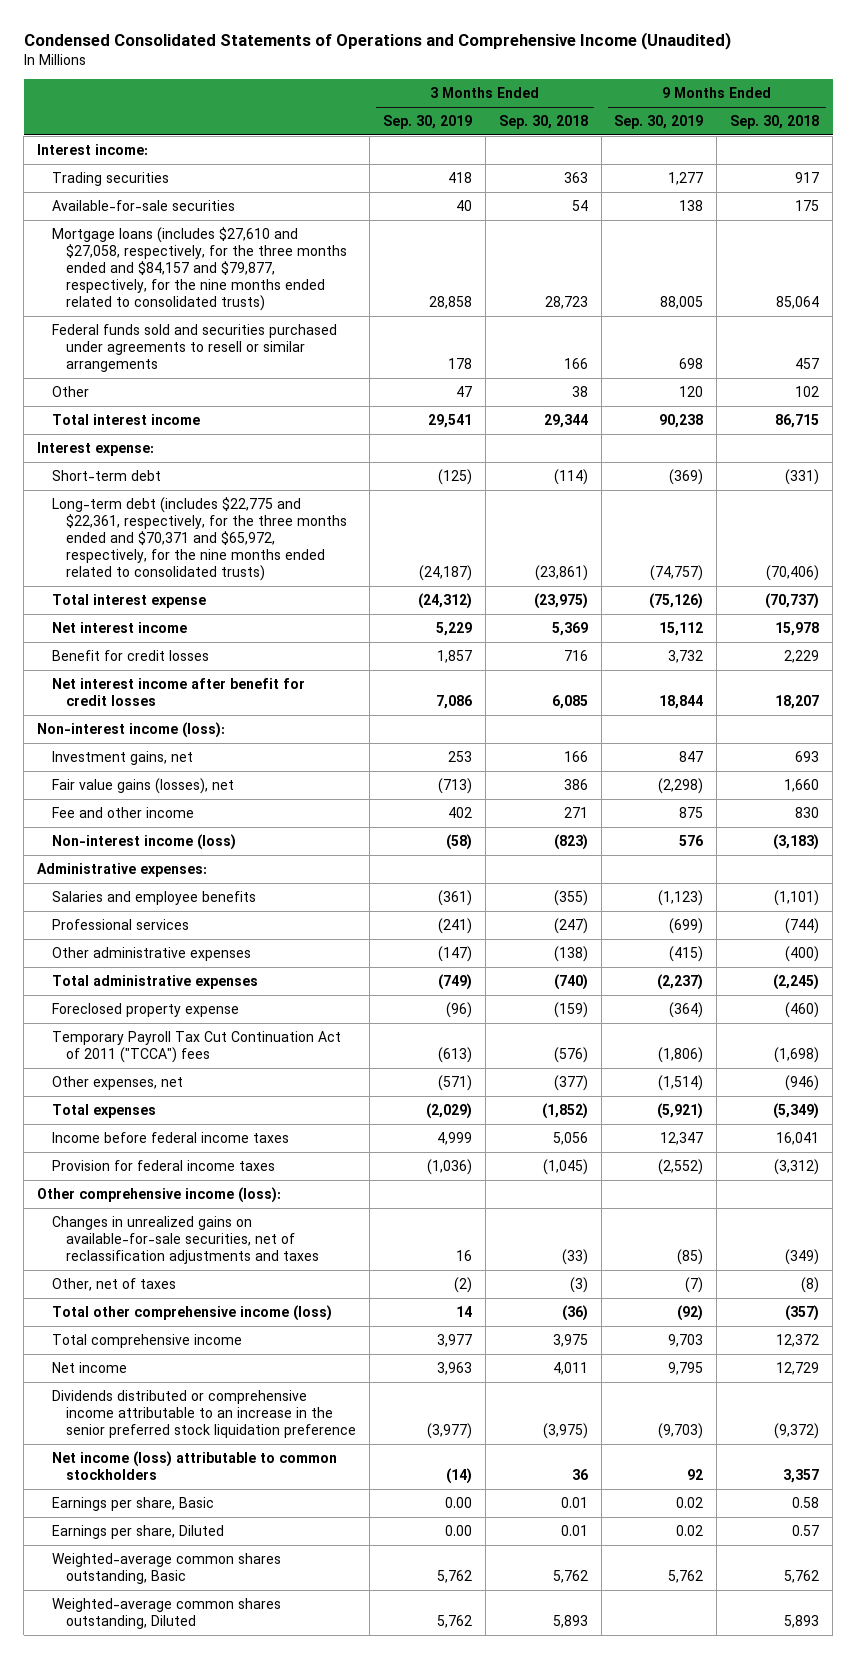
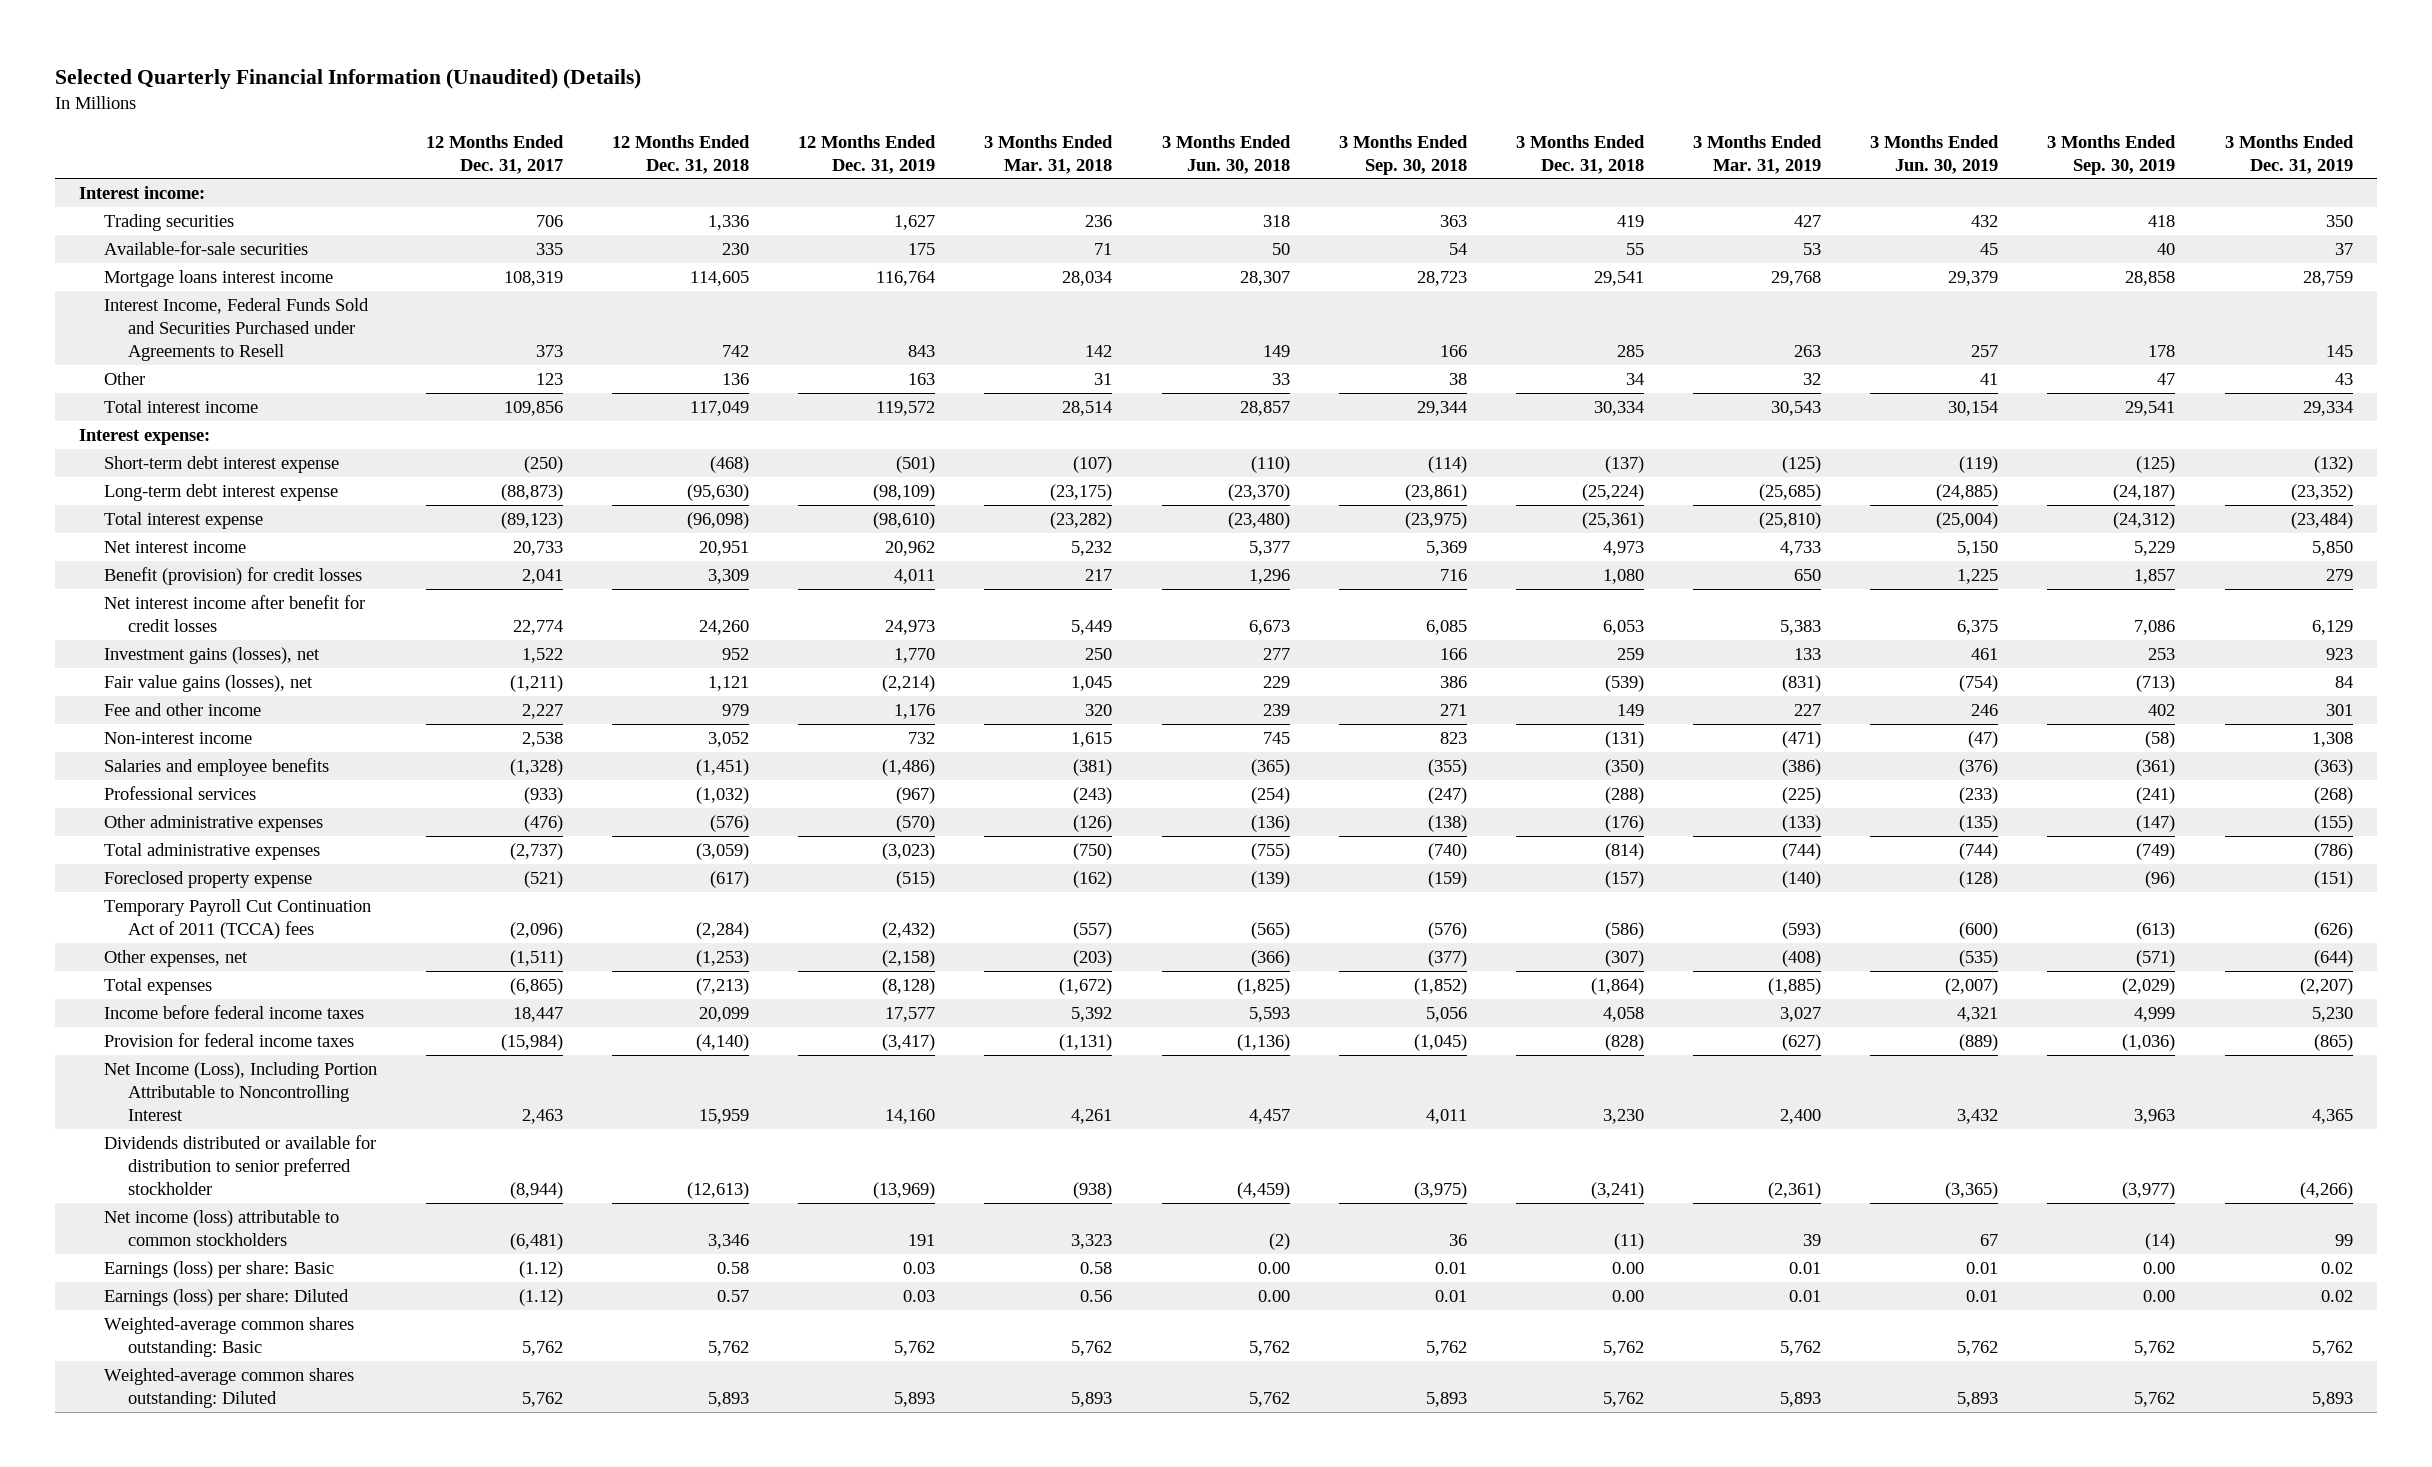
- Condensed Consolidated Statements of Operations and Comprehensive Income (Unaudited)
+ Selected Quarterly Financial Information (Unaudited) (Details)
- | 3 Months Ended Sep. 30, 2019 | 3 Months Ended Sep. 30, 2018 | 9 Months Ended Sep. 30, 2019 | 9 Months Ended Sep. 30, 2018
+ | 12 Months Ended Dec. 31, 2017 | 12 Months Ended Dec. 31, 2018 | 12 Months Ended Dec. 31, 2019 | 3 Months Ended Mar. 31, 2018 | 3 Months Ended Jun. 30, 2018 | 3 Months Ended Sep. 30, 2018 | 3 Months Ended Dec. 31, 2018 | 3 Months Ended Mar. 31, 2019 | 3 Months Ended Jun. 30, 2019 | 3 Months Ended Sep. 30, 2019 | 3 Months Ended Dec. 31, 2019
- Mortgage loans (includes $27,610 and $27,058, respectively, for the three months ended and $84,157 and $79,877, respectively, for the nine months ended related to consolidated trusts) | 28,858 | 28,723 | 88,005 | 85,064
- Federal funds sold and securities purchased under agreements to resell or similar arrangements | 178 | 166 | 698 | 457
+ Mortgage loans interest income | 108,319 | 114,605 | 116,764 | 28,034 | 28,307 | 28,723 | 29,541 | 29,768 | 29,379 | 28,858 | 28,759
+ Interest Income, Federal Funds Sold and Securities Purchased under Agreements to Resell | 373 | 742 | 843 | 142 | 149 | 166 | 285 | 263 | 257 | 178 | 145
- Short-term debt | (125) | (114) | (369) | (331)
- Long-term debt (includes $22,775 and $22,361, respectively, for the three months ended and $70,371 and $65,972, respectively, for the nine months ended related to consolidated trusts) | (24,187) | (23,861) | (74,757) | (70,406)
+ Short-term debt interest expense | (250) | (468) | (501) | (107) | (110) | (114) | (137) | (125) | (119) | (125) | (132)
+ Long-term debt interest expense | (88,873) | (95,630) | (98,109) | (23,175) | (23,370) | (23,861) | (25,224) | (25,685) | (24,885) | (24,187) | (23,352)
- Benefit for credit losses | 1,857 | 716 | 3,732 | 2,229
+ Benefit (provision) for credit losses | 2,041 | 3,309 | 4,011 | 217 | 1,296 | 716 | 1,080 | 650 | 1,225 | 1,857 | 279
- Non-interest income (loss):
- Investment gains, net | 253 | 166 | 847 | 693
+ Investment gains (losses), net | 1,522 | 952 | 1,770 | 250 | 277 | 166 | 259 | 133 | 461 | 253 | 923
- Non-interest income (loss) | (58) | (823) | 576 | (3,183)
- Administrative expenses:
+ Non-interest income | 2,538 | 3,052 | 732 | 1,615 | 745 | 823 | (131) | (471) | (47) | (58) | 1,308
- Temporary Payroll Tax Cut Continuation Act of 2011 ("TCCA") fees | (613) | (576) | (1,806) | (1,698)
+ Temporary Payroll Cut Continuation Act of 2011 (TCCA) fees | (2,096) | (2,284) | (2,432) | (557) | (565) | (576) | (586) | (593) | (600) | (613) | (626)
- Other comprehensive income (loss):
- Changes in unrealized gains on available-for-sale securities, net of reclassification adjustments and taxes | 16 | (33) | (85) | (349)
- Other, net of taxes | (2) | (3) | (7) | (8)
- Total other comprehensive income (loss) | 14 | (36) | (92) | (357)
- Total comprehensive income | 3,977 | 3,975 | 9,703 | 12,372
- Net income | 3,963 | 4,011 | 9,795 | 12,729
- Dividends distributed or comprehensive income attributable to an increase in the senior preferred stock liquidation preference | (3,977) | (3,975) | (9,703) | (9,372)
+ Net Income (Loss), Including Portion Attributable to Noncontrolling Interest | 2,463 | 15,959 | 14,160 | 4,261 | 4,457 | 4,011 | 3,230 | 2,400 | 3,432 | 3,963 | 4,365
+ Dividends distributed or available for distribution to senior preferred stockholder | (8,944) | (12,613) | (13,969) | (938) | (4,459) | (3,975) | (3,241) | (2,361) | (3,365) | (3,977) | (4,266)
- Earnings per share, Basic | 0.00 | 0.01 | 0.02 | 0.58
- Earnings per share, Diluted | 0.00 | 0.01 | 0.02 | 0.57
- Weighted-average common shares outstanding, Basic | 5,762 | 5,762 | 5,762 | 5,762
- Weighted-average common shares outstanding, Diluted | 5,762 | 5,893 | | 5,893
+ Earnings (loss) per share: Basic | (1.12) | 0.58 | 0.03 | 0.58 | 0.00 | 0.01 | 0.00 | 0.01 | 0.01 | 0.00 | 0.02
+ Earnings (loss) per share: Diluted | (1.12) | 0.57 | 0.03 | 0.56 | 0.00 | 0.01 | 0.00 | 0.01 | 0.01 | 0.00 | 0.02
+ Weighted-average common shares outstanding: Basic | 5,762 | 5,762 | 5,762 | 5,762 | 5,762 | 5,762 | 5,762 | 5,762 | 5,762 | 5,762 | 5,762
+ Weighted-average common shares outstanding: Diluted | 5,762 | 5,893 | 5,893 | 5,893 | 5,762 | 5,893 | 5,762 | 5,893 | 5,893 | 5,762 | 5,893

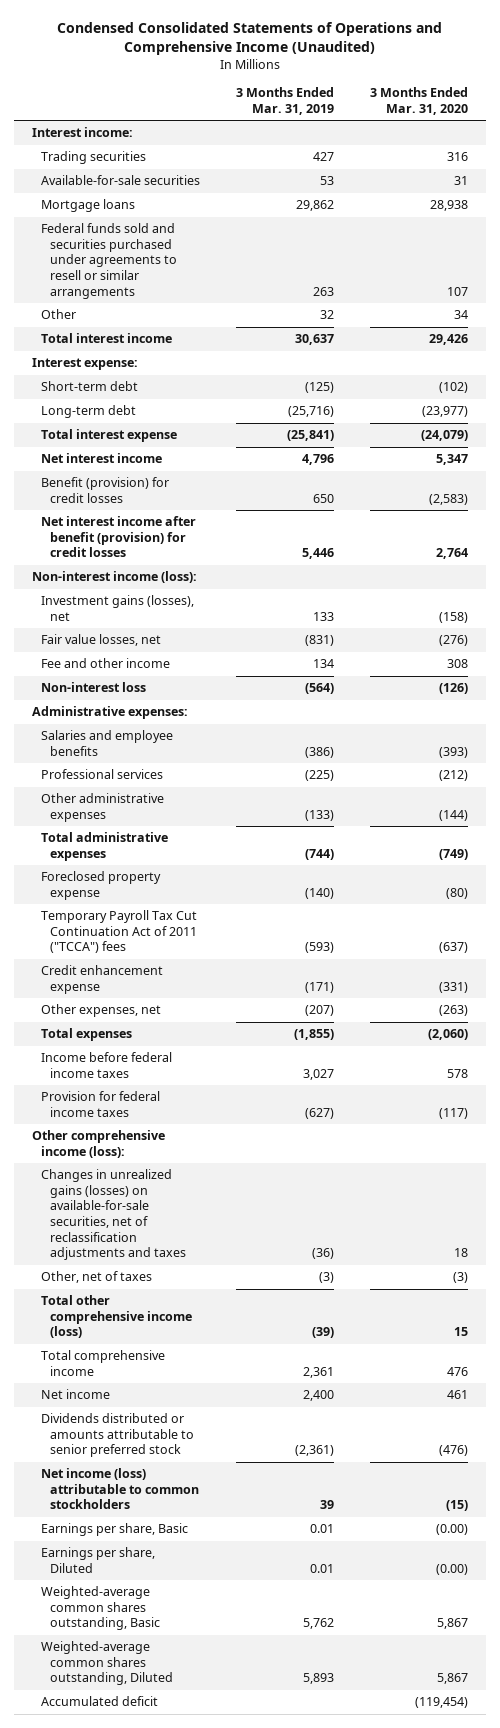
- Selected Quarterly Financial Information (Unaudited) (Details)
+ Condensed Consolidated Statements of Operations and Comprehensive Income (Unaudited)
- | 12 Months Ended Dec. 31, 2017 | 12 Months Ended Dec. 31, 2018 | 12 Months Ended Dec. 31, 2019 | 3 Months Ended Mar. 31, 2018 | 3 Months Ended Jun. 30, 2018 | 3 Months Ended Sep. 30, 2018 | 3 Months Ended Dec. 31, 2018 | 3 Months Ended Mar. 31, 2019 | 3 Months Ended Jun. 30, 2019 | 3 Months Ended Sep. 30, 2019 | 3 Months Ended Dec. 31, 2019
+ | 3 Months Ended Mar. 31, 2019 | 3 Months Ended Mar. 31, 2020
- Mortgage loans interest income | 108,319 | 114,605 | 116,764 | 28,034 | 28,307 | 28,723 | 29,541 | 29,768 | 29,379 | 28,858 | 28,759
- Interest Income, Federal Funds Sold and Securities Purchased under Agreements to Resell | 373 | 742 | 843 | 142 | 149 | 166 | 285 | 263 | 257 | 178 | 145
+ Mortgage loans | 29,862 | 28,938
+ Federal funds sold and securities purchased under agreements to resell or similar arrangements | 263 | 107
- Total interest income | 109,856 | 117,049 | 119,572 | 28,514 | 28,857 | 29,344 | 30,334 | 30,543 | 30,154 | 29,541 | 29,334
+ Total interest income | 30,637 | 29,426
- Short-term debt interest expense | (250) | (468) | (501) | (107) | (110) | (114) | (137) | (125) | (119) | (125) | (132)
- Long-term debt interest expense | (88,873) | (95,630) | (98,109) | (23,175) | (23,370) | (23,861) | (25,224) | (25,685) | (24,885) | (24,187) | (23,352)
- Total interest expense | (89,123) | (96,098) | (98,610) | (23,282) | (23,480) | (23,975) | (25,361) | (25,810) | (25,004) | (24,312) | (23,484)
- Net interest income | 20,733 | 20,951 | 20,962 | 5,232 | 5,377 | 5,369 | 4,973 | 4,733 | 5,150 | 5,229 | 5,850
+ Short-term debt | (125) | (102)
+ Long-term debt | (25,716) | (23,977)
+ Total interest expense | (25,841) | (24,079)
+ Net interest income | 4,796 | 5,347
- Net interest income after benefit for credit losses | 22,774 | 24,260 | 24,973 | 5,449 | 6,673 | 6,085 | 6,053 | 5,383 | 6,375 | 7,086 | 6,129
+ Net interest income after benefit (provision) for credit losses | 5,446 | 2,764
+ Non-interest income (loss):
- Fair value gains (losses), net | (1,211) | 1,121 | (2,214) | 1,045 | 229 | 386 | (539) | (831) | (754) | (713) | 84
- Fee and other income | 2,227 | 979 | 1,176 | 320 | 239 | 271 | 149 | 227 | 246 | 402 | 301
- Non-interest income | 2,538 | 3,052 | 732 | 1,615 | 745 | 823 | (131) | (471) | (47) | (58) | 1,308
+ Fair value losses, net | (831) | (276)
+ Fee and other income | 134 | 308
+ Non-interest loss | (564) | (126)
+ Administrative expenses:
- Temporary Payroll Cut Continuation Act of 2011 (TCCA) fees | (2,096) | (2,284) | (2,432) | (557) | (565) | (576) | (586) | (593) | (600) | (613) | (626)
- Other expenses, net | (1,511) | (1,253) | (2,158) | (203) | (366) | (377) | (307) | (408) | (535) | (571) | (644)
- Total expenses | (6,865) | (7,213) | (8,128) | (1,672) | (1,825) | (1,852) | (1,864) | (1,885) | (2,007) | (2,029) | (2,207)
+ Temporary Payroll Tax Cut Continuation Act of 2011 ("TCCA") fees | (593) | (637)
+ Credit enhancement expense | (171) | (331)
+ Other expenses, net | (207) | (263)
+ Total expenses | (1,855) | (2,060)
- Net Income (Loss), Including Portion Attributable to Noncontrolling Interest | 2,463 | 15,959 | 14,160 | 4,261 | 4,457 | 4,011 | 3,230 | 2,400 | 3,432 | 3,963 | 4,365
- Dividends distributed or available for distribution to senior preferred stockholder | (8,944) | (12,613) | (13,969) | (938) | (4,459) | (3,975) | (3,241) | (2,361) | (3,365) | (3,977) | (4,266)
+ Other comprehensive income (loss):
+ Changes in unrealized gains (losses) on available-for-sale securities, net of reclassification adjustments and taxes | (36) | 18
+ Other, net of taxes | (3) | (3)
+ Total other comprehensive income (loss) | (39) | 15
+ Total comprehensive income | 2,361 | 476
+ Net income | 2,400 | 461
+ Dividends distributed or amounts attributable to senior preferred stock | (2,361) | (476)
- Earnings (loss) per share: Basic | (1.12) | 0.58 | 0.03 | 0.58 | 0.00 | 0.01 | 0.00 | 0.01 | 0.01 | 0.00 | 0.02
- Earnings (loss) per share: Diluted | (1.12) | 0.57 | 0.03 | 0.56 | 0.00 | 0.01 | 0.00 | 0.01 | 0.01 | 0.00 | 0.02
- Weighted-average common shares outstanding: Basic | 5,762 | 5,762 | 5,762 | 5,762 | 5,762 | 5,762 | 5,762 | 5,762 | 5,762 | 5,762 | 5,762
- Weighted-average common shares outstanding: Diluted | 5,762 | 5,893 | 5,893 | 5,893 | 5,762 | 5,893 | 5,762 | 5,893 | 5,893 | 5,762 | 5,893
+ Earnings per share, Basic | 0.01 | (0.00)
+ Earnings per share, Diluted | 0.01 | (0.00)
+ Weighted-average common shares outstanding, Basic | 5,762 | 5,867
+ Weighted-average common shares outstanding, Diluted | 5,893 | 5,867
+ Accumulated deficit | | (119,454)

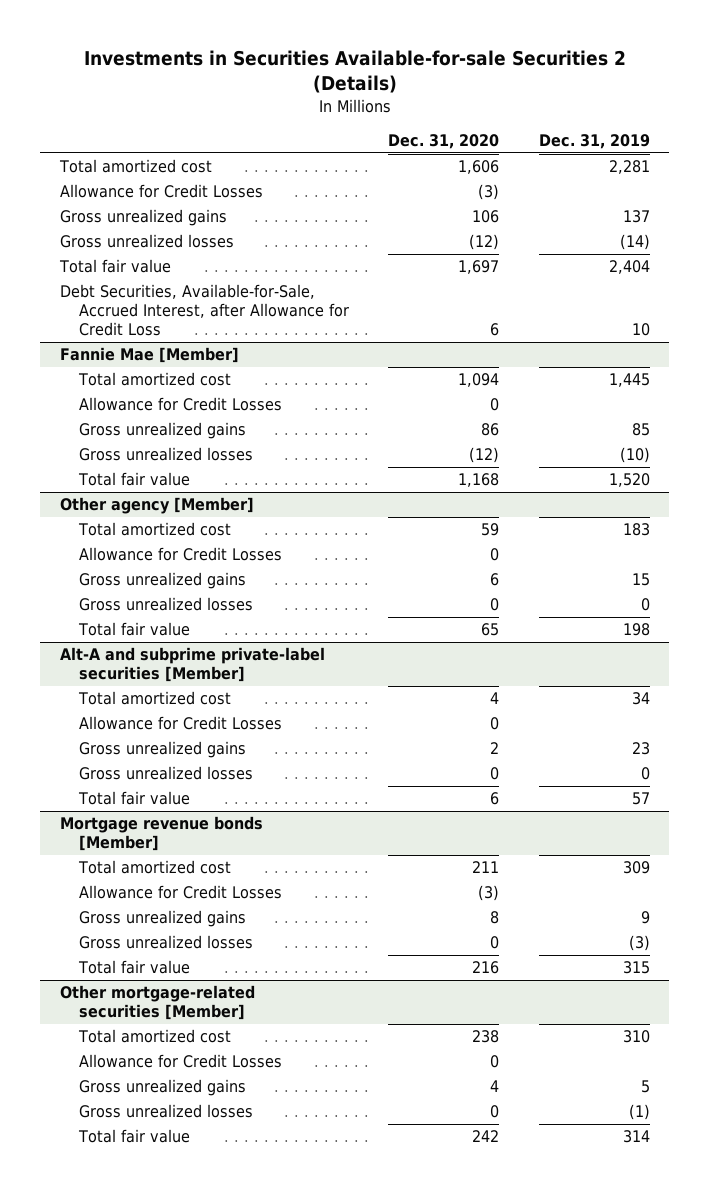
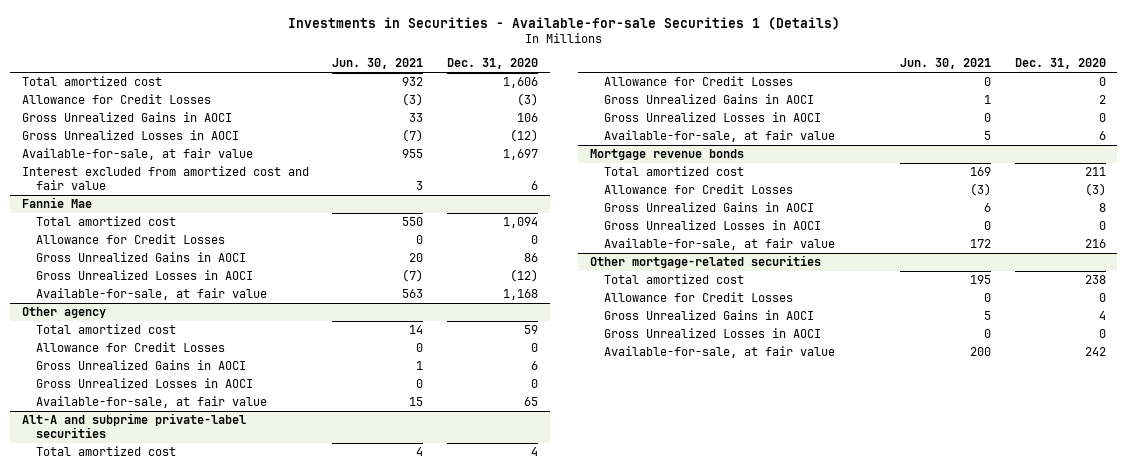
- Investments in Securities Available-for-sale Securities 2 (Details)
+ Investments in Securities - Available-for-sale Securities 1 (Details)
- | Dec. 31, 2020 | Dec. 31, 2019
+ | Jun. 30, 2021 | Dec. 31, 2020
- Gross unrealized gains | 106 | 137
- Gross unrealized losses | (12) | (14)
- Total fair value | 1,697 | 2,404
- Debt Securities, Available-for-Sale, Accrued Interest, after Allowance for Credit Loss | 6 | 10
- Fannie Mae [Member]
+ Gross Unrealized Gains in AOCI | 33 | 106
+ Gross Unrealized Losses in AOCI | (7) | (12)
+ Available-for-sale, at fair value | 955 | 1,697
+ Interest excluded from amortized cost and fair value | 3 | 6
+ Fannie Mae
- Gross unrealized gains | 86 | 85
- Gross unrealized losses | (12) | (10)
- Total fair value | 1,168 | 1,520
- Other agency [Member]
+ Gross Unrealized Gains in AOCI | 20 | 86
+ Gross Unrealized Losses in AOCI | (7) | (12)
+ Available-for-sale, at fair value | 563 | 1,168
+ Other agency
- Gross unrealized gains | 6 | 15
- Gross unrealized losses | 0 | 0
- Total fair value | 65 | 198
- Alt-A and subprime private-label securities [Member]
+ Gross Unrealized Gains in AOCI | 1 | 6
+ Gross Unrealized Losses in AOCI | 0 | 0
+ Available-for-sale, at fair value | 15 | 65
+ Alt-A and subprime private-label securities
- Gross unrealized gains | 2 | 23
- Gross unrealized losses | 0 | 0
- Total fair value | 6 | 57
- Mortgage revenue bonds [Member]
+ Gross Unrealized Gains in AOCI | 1 | 2
+ Gross Unrealized Losses in AOCI | 0 | 0
+ Available-for-sale, at fair value | 5 | 6
+ Mortgage revenue bonds
- Gross unrealized gains | 8 | 9
- Gross unrealized losses | 0 | (3)
- Total fair value | 216 | 315
- Other mortgage-related securities [Member]
+ Gross Unrealized Gains in AOCI | 6 | 8
+ Gross Unrealized Losses in AOCI | 0 | 0
+ Available-for-sale, at fair value | 172 | 216
+ Other mortgage-related securities
- Gross unrealized gains | 4 | 5
- Gross unrealized losses | 0 | (1)
- Total fair value | 242 | 314
+ Gross Unrealized Gains in AOCI | 5 | 4
+ Gross Unrealized Losses in AOCI | 0 | 0
+ Available-for-sale, at fair value | 200 | 242

